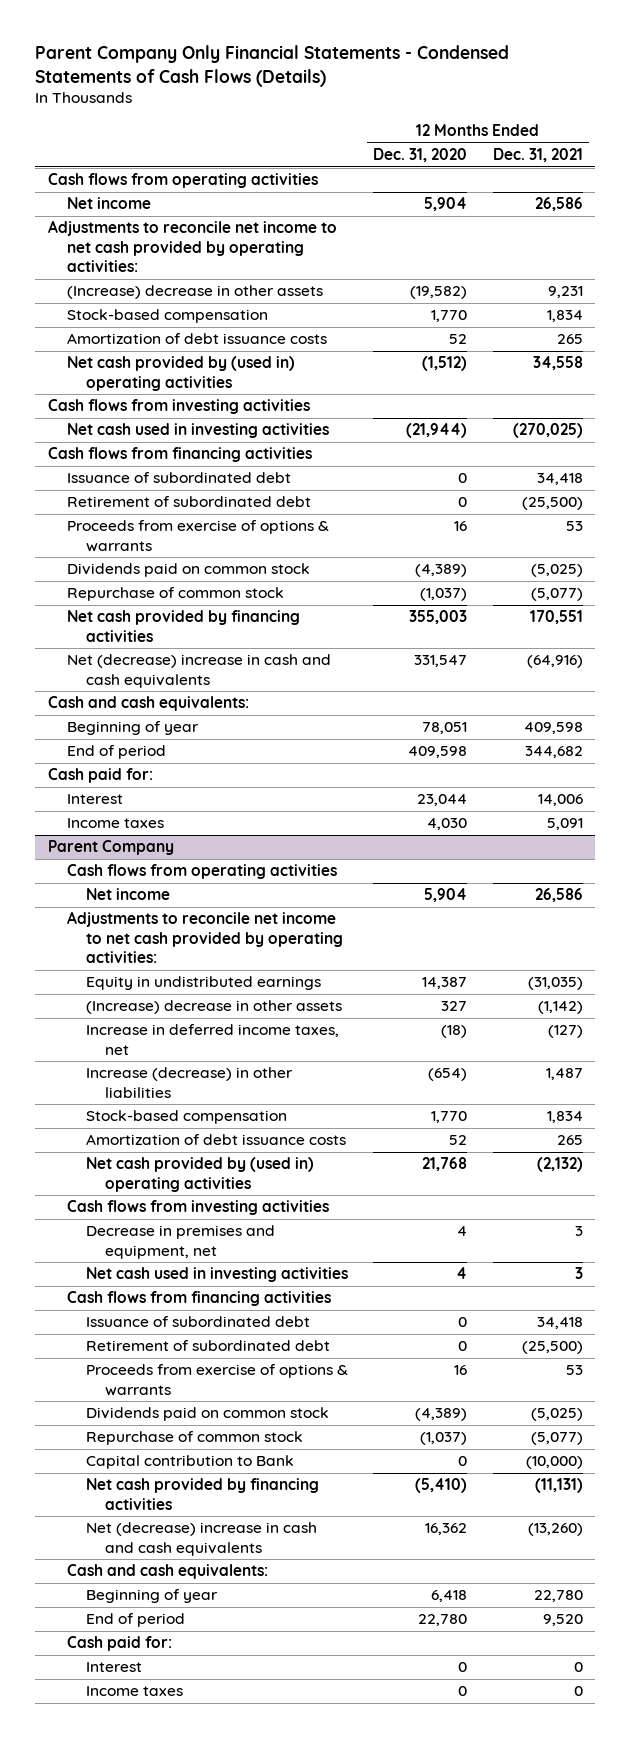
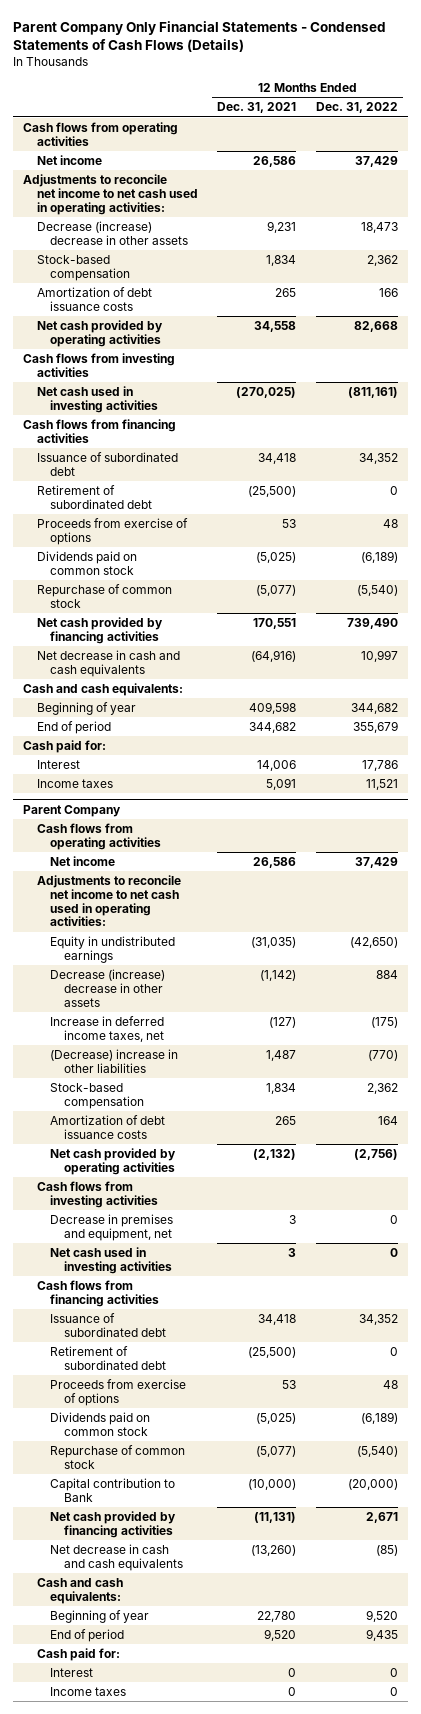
- | 12 Months Ended Dec. 31, 2020 | 12 Months Ended Dec. 31, 2021
+ | 12 Months Ended Dec. 31, 2021 | 12 Months Ended Dec. 31, 2022
- Adjustments to reconcile net income to net cash provided by operating activities:
- (Increase) decrease in other assets | (19,582) | 9,231
+ Adjustments to reconcile net income to net cash used in operating activities:
+ Decrease (increase) decrease in other assets | 9,231 | 18,473
- Net cash provided by (used in) operating activities | (1,512) | 34,558
+ Net cash provided by operating activities | 34,558 | 82,668
- Proceeds from exercise of options & warrants | 16 | 53
+ Proceeds from exercise of options | 53 | 48
- Net (decrease) increase in cash and cash equivalents | 331,547 | (64,916)
+ Net decrease in cash and cash equivalents | (64,916) | 10,997
@ Parent Company
- Adjustments to reconcile net income to net cash provided by operating activities:
+ Adjustments to reconcile net income to net cash used in operating activities:
- (Increase) decrease in other assets | 327 | (1,142)
+ Decrease (increase) decrease in other assets | (1,142) | 884
- Increase (decrease) in other liabilities | (654) | 1,487
+ (Decrease) increase in other liabilities | 1,487 | (770)
- Net cash provided by (used in) operating activities | 21,768 | (2,132)
+ Net cash provided by operating activities | (2,132) | (2,756)
- Proceeds from exercise of options & warrants | 16 | 53
+ Proceeds from exercise of options | 53 | 48
- Net (decrease) increase in cash and cash equivalents | 16,362 | (13,260)
+ Net decrease in cash and cash equivalents | (13,260) | (85)

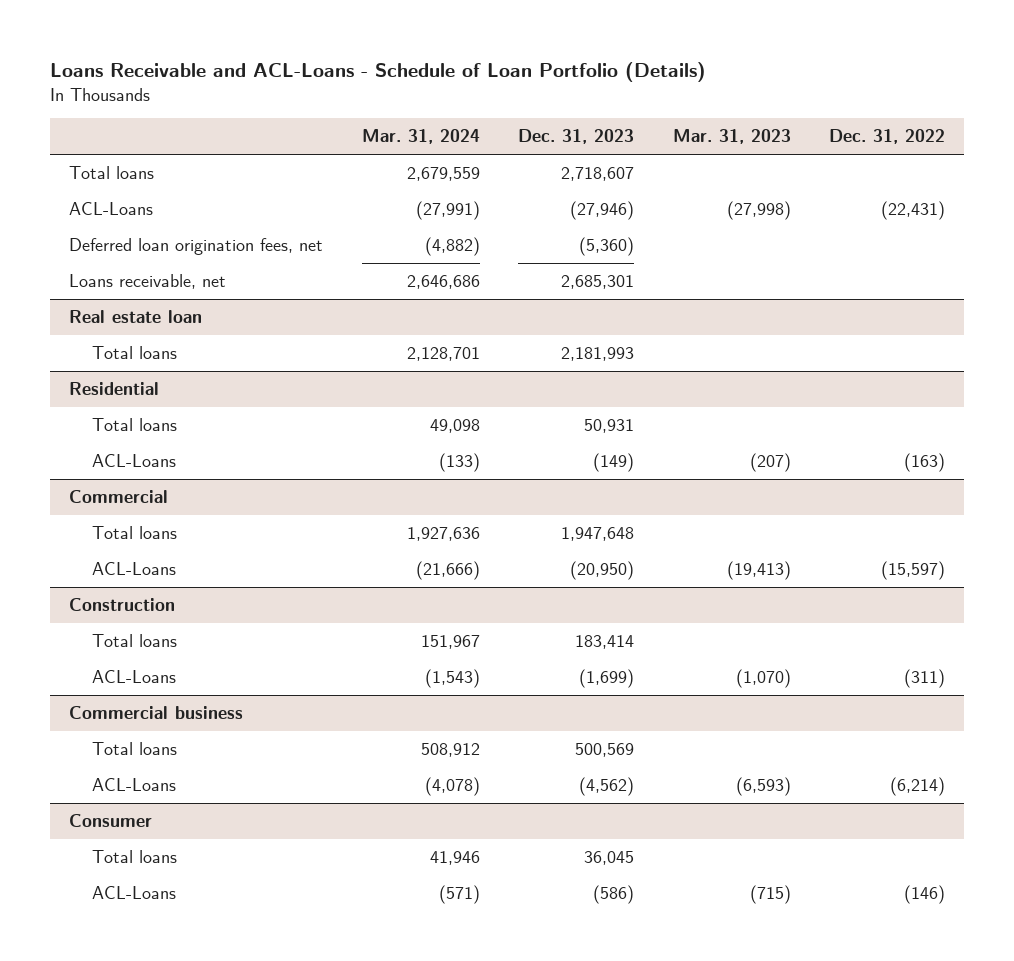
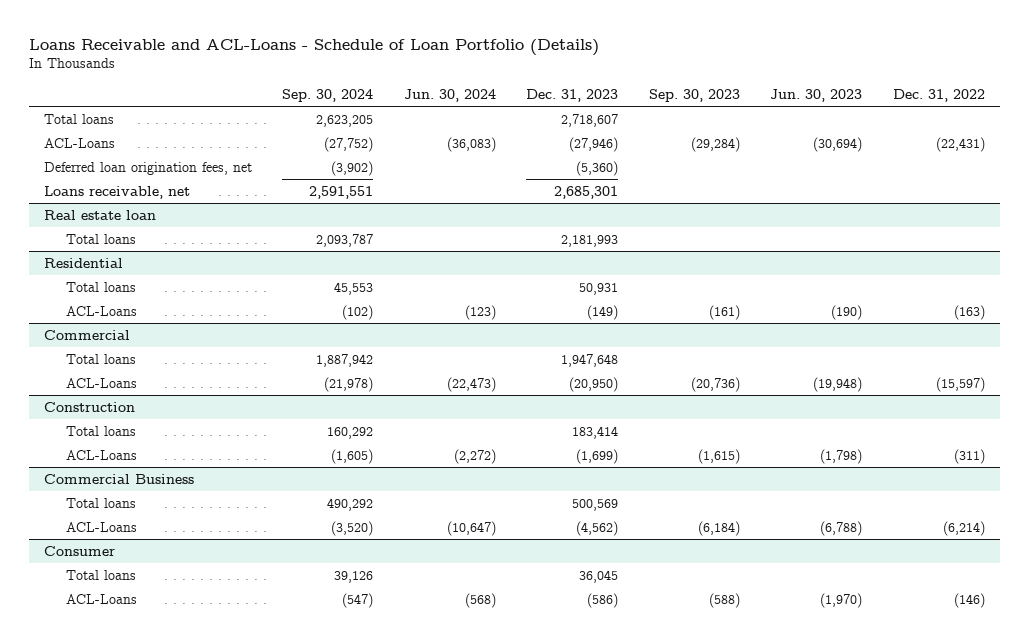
- | Mar. 31, 2024 | Dec. 31, 2023 | Mar. 31, 2023 | Dec. 31, 2022
+ | Sep. 30, 2024 | Jun. 30, 2024 | Dec. 31, 2023 | Sep. 30, 2023 | Jun. 30, 2023 | Dec. 31, 2022
- Commercial business
+ Commercial Business

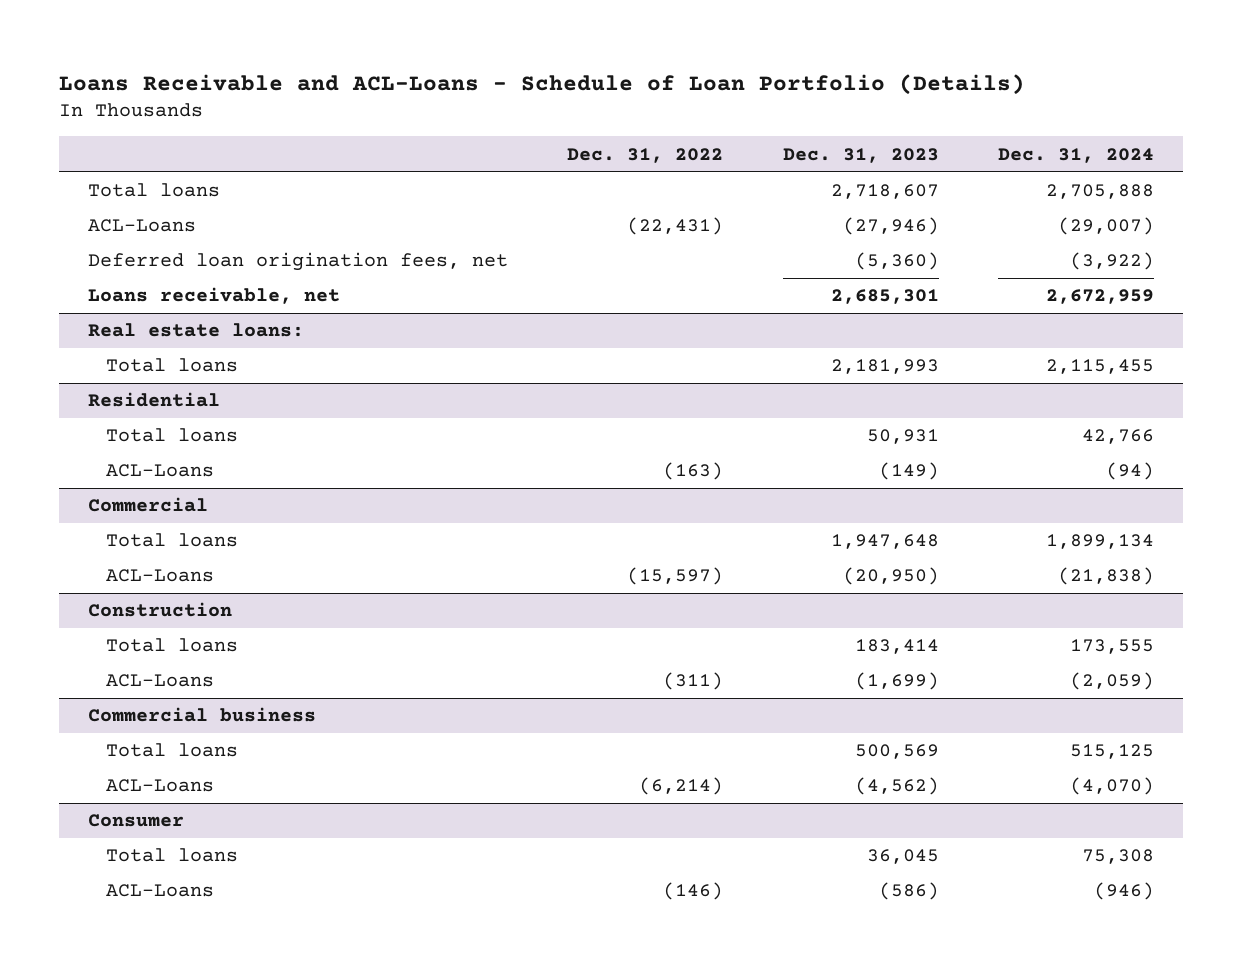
- | Sep. 30, 2024 | Jun. 30, 2024 | Dec. 31, 2023 | Sep. 30, 2023 | Jun. 30, 2023 | Dec. 31, 2022
+ | Dec. 31, 2022 | Dec. 31, 2023 | Dec. 31, 2024
- Real estate loan
+ Real estate loans:
- Commercial Business
+ Commercial business

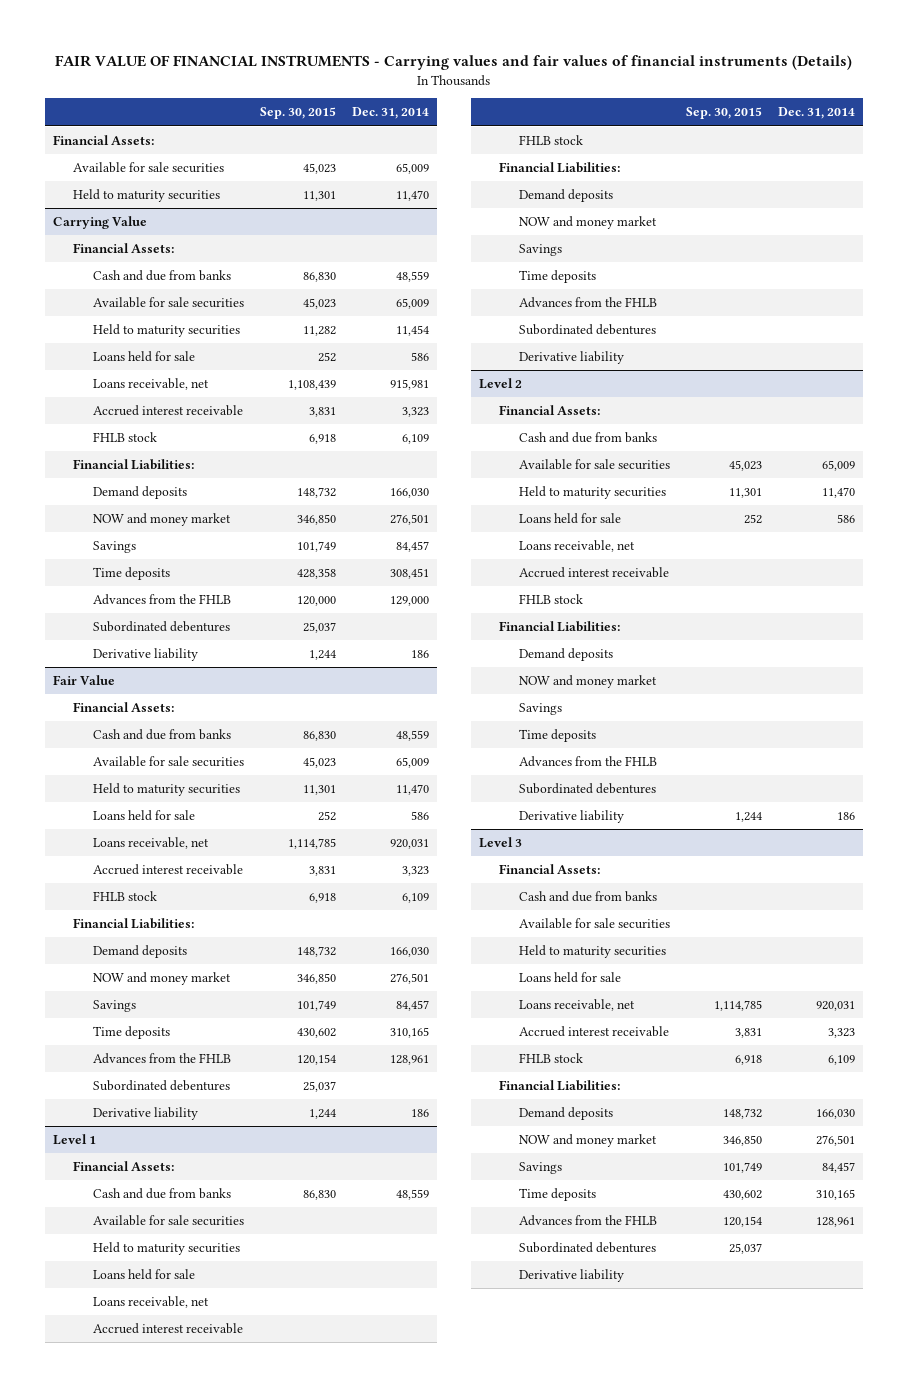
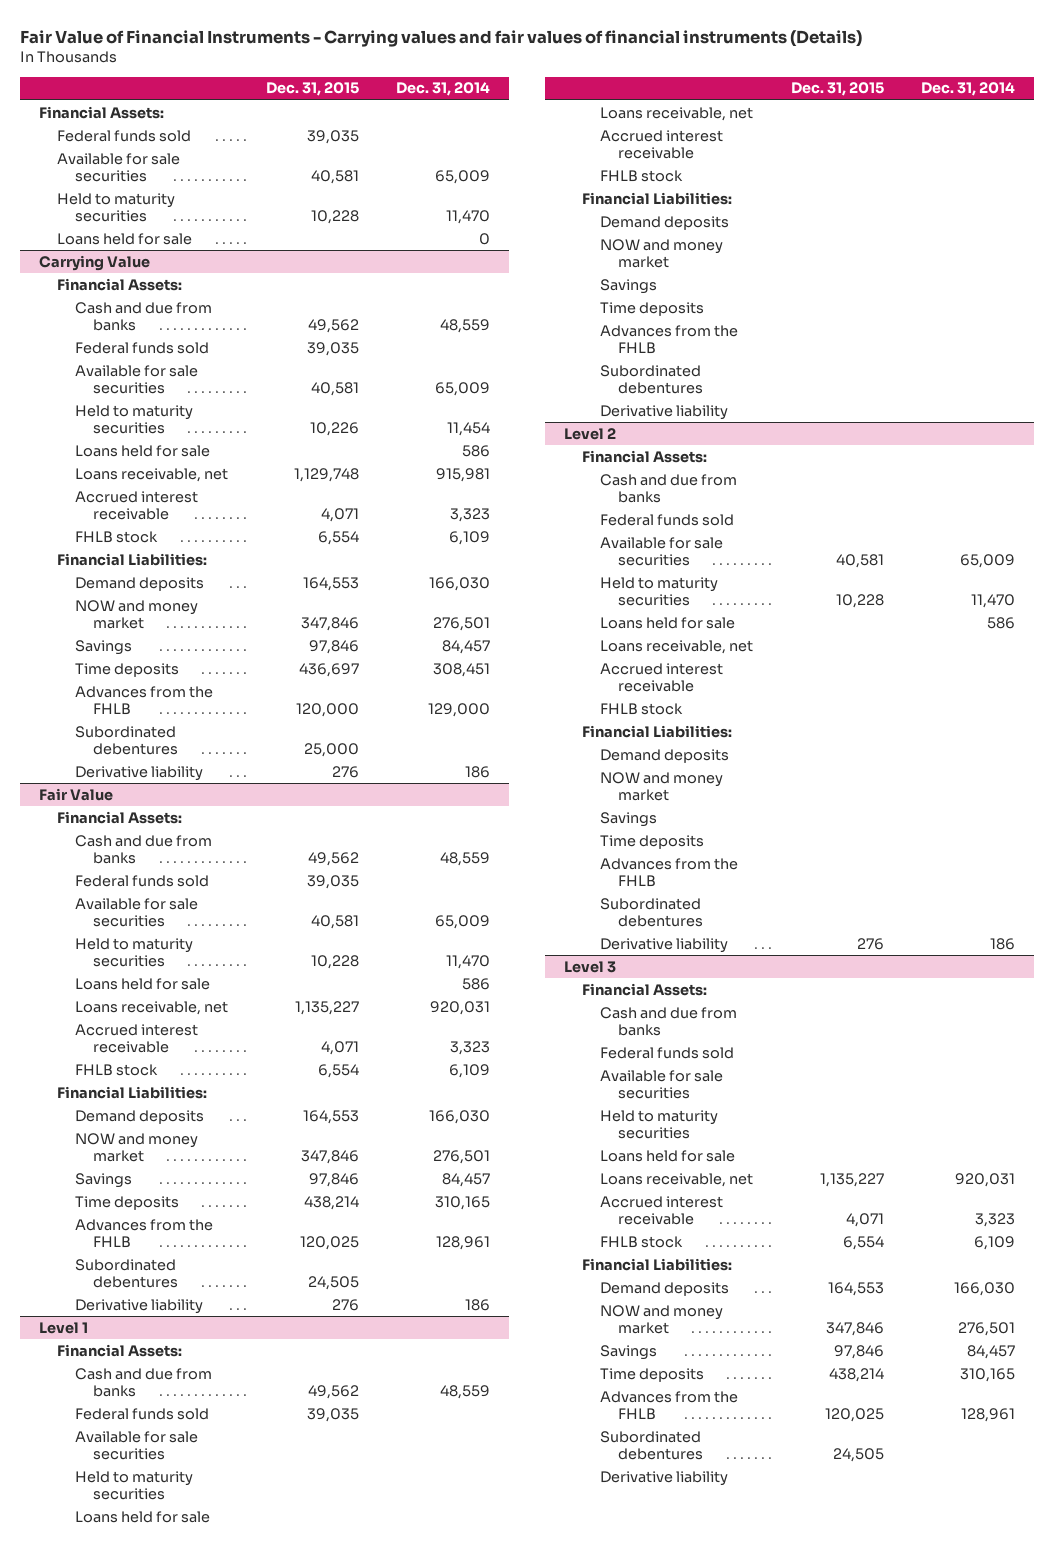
- FAIR VALUE OF FINANCIAL INSTRUMENTS - Carrying values and fair values of financial instruments (Details)
+ Fair Value of Financial Instruments - Carrying values and fair values of financial instruments (Details)
- | Sep. 30, 2015 | Dec. 31, 2014
+ | Dec. 31, 2015 | Dec. 31, 2014
+ Federal funds sold | 39,035 |
+ Loans held for sale | | 0
@ Carrying Value
+ Federal funds sold | 39,035 |
@ Fair Value
+ Federal funds sold | 39,035 |
@ Level 1
+ Federal funds sold | 39,035 |
@ Level 2
+ Federal funds sold
@ Level 3
+ Federal funds sold

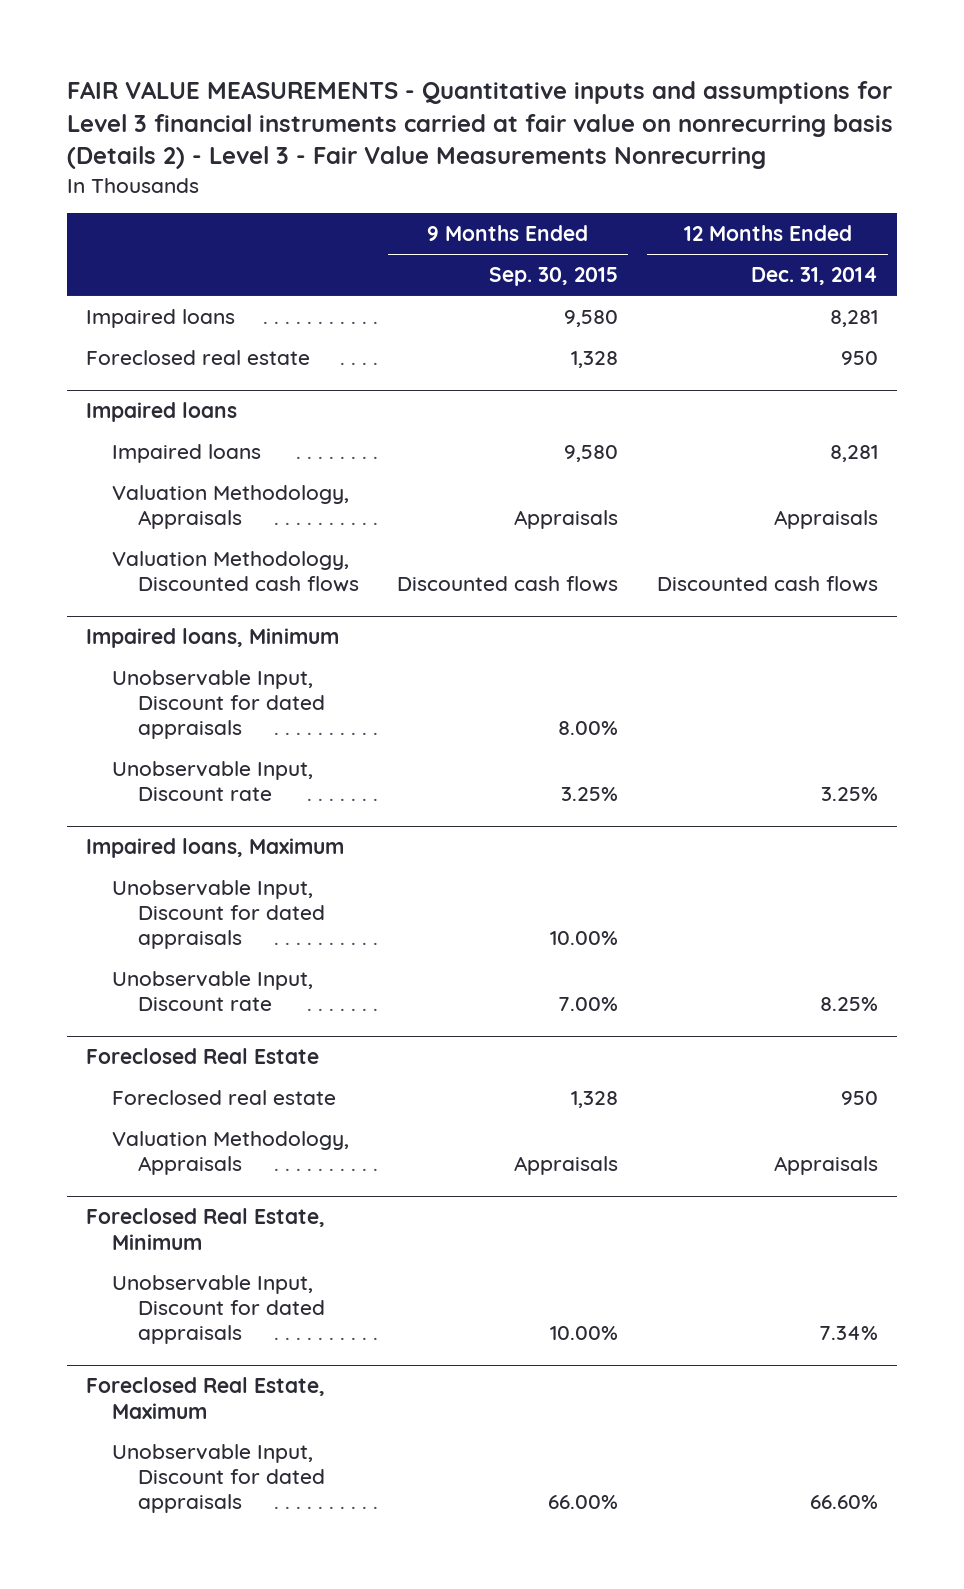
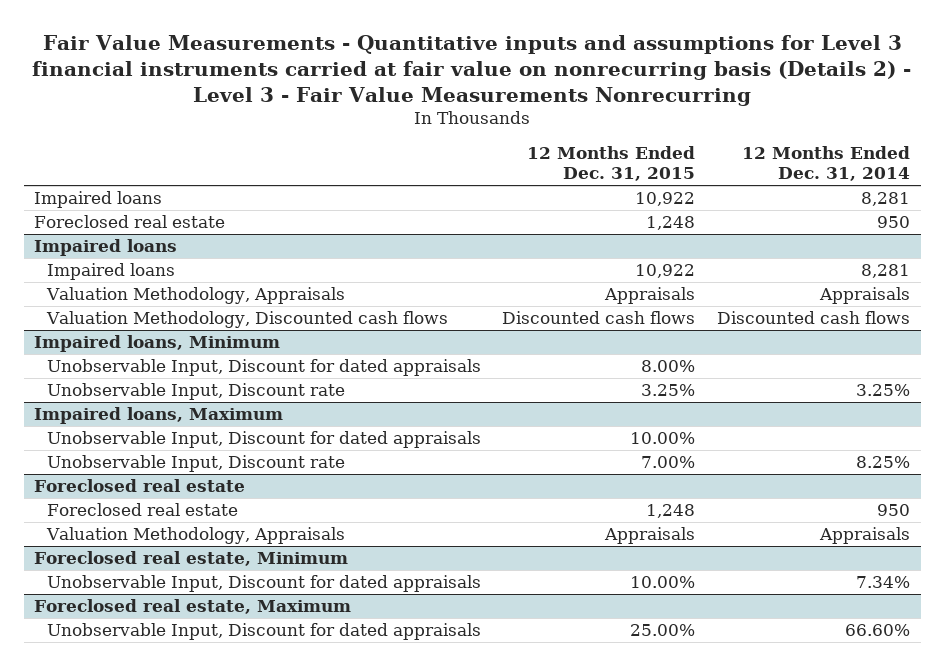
- FAIR VALUE MEASUREMENTS - Quantitative inputs and assumptions for Level 3 financial instruments carried at fair value on nonrecurring basis (Details 2) - Level 3 - Fair Value Measurements Nonrecurring
+ Fair Value Measurements - Quantitative inputs and assumptions for Level 3 financial instruments carried at fair value on nonrecurring basis (Details 2) - Level 3 - Fair Value Measurements Nonrecurring
- | 9 Months Ended Sep. 30, 2015 | 12 Months Ended Dec. 31, 2014
+ | 12 Months Ended Dec. 31, 2015 | 12 Months Ended Dec. 31, 2014
- Foreclosed Real Estate
+ Foreclosed real estate
- Foreclosed Real Estate, Minimum
+ Foreclosed real estate, Minimum
- Foreclosed Real Estate, Maximum
+ Foreclosed real estate, Maximum

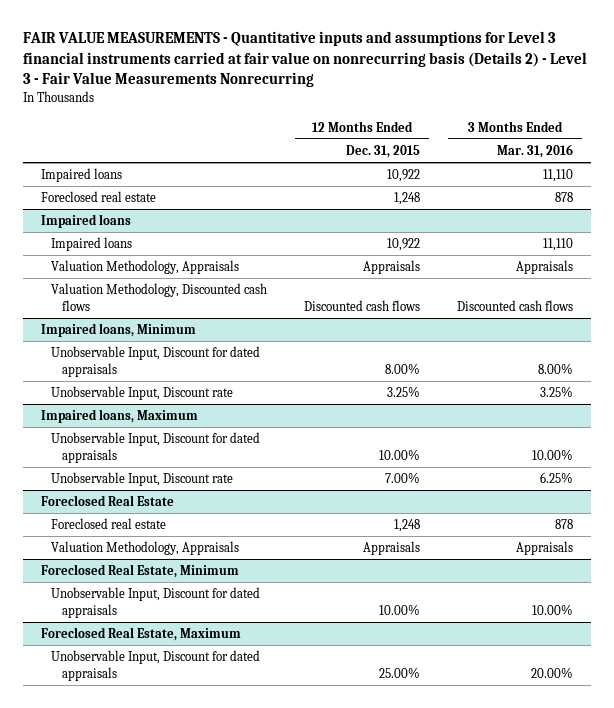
- Fair Value Measurements - Quantitative inputs and assumptions for Level 3 financial instruments carried at fair value on nonrecurring basis (Details 2) - Level 3 - Fair Value Measurements Nonrecurring
+ FAIR VALUE MEASUREMENTS - Quantitative inputs and assumptions for Level 3 financial instruments carried at fair value on nonrecurring basis (Details 2) - Level 3 - Fair Value Measurements Nonrecurring
- | 12 Months Ended Dec. 31, 2015 | 12 Months Ended Dec. 31, 2014
+ | 12 Months Ended Dec. 31, 2015 | 3 Months Ended Mar. 31, 2016
- Foreclosed real estate
+ Foreclosed Real Estate
- Foreclosed real estate, Minimum
+ Foreclosed Real Estate, Minimum
- Foreclosed real estate, Maximum
+ Foreclosed Real Estate, Maximum

